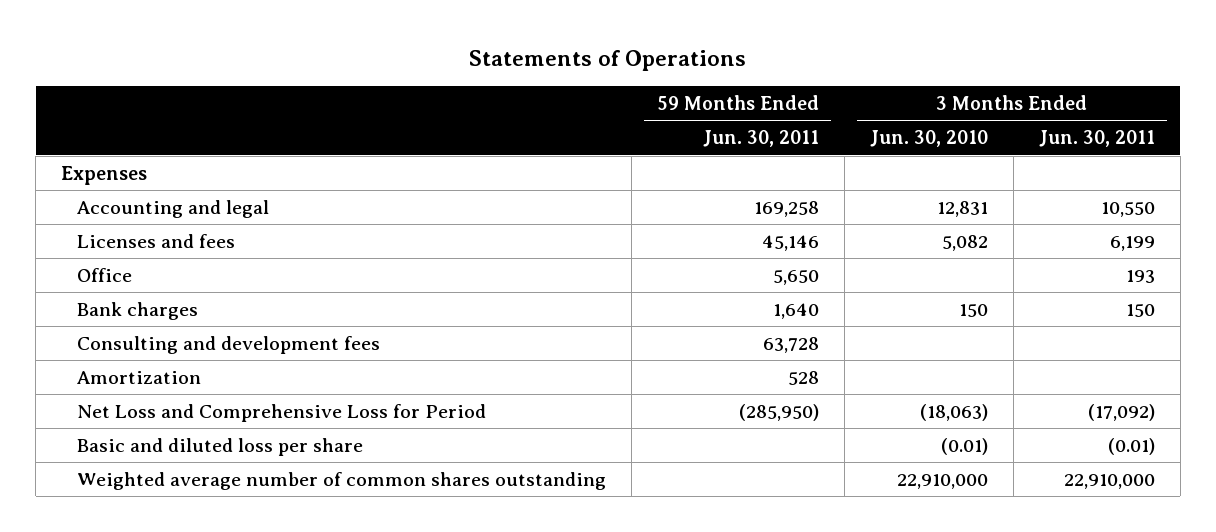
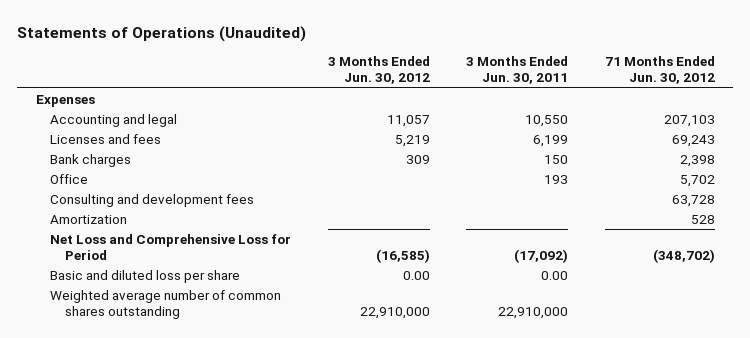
- Statements of Operations
+ Statements of Operations (Unaudited)
- | 59 Months Ended Jun. 30, 2011 | 3 Months Ended Jun. 30, 2010 | 3 Months Ended Jun. 30, 2011
+ | 3 Months Ended Jun. 30, 2012 | 3 Months Ended Jun. 30, 2011 | 71 Months Ended Jun. 30, 2012
moved down: Office | | 193 | 5,702
- Basic and diluted loss per share | | (0.01) | (0.01)
+ Basic and diluted loss per share | 0.00 | 0.00 |

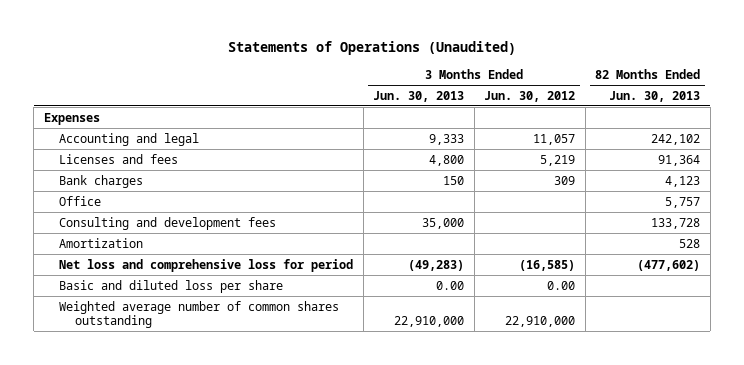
- | 3 Months Ended Jun. 30, 2012 | 3 Months Ended Jun. 30, 2011 | 71 Months Ended Jun. 30, 2012
+ | 3 Months Ended Jun. 30, 2013 | 3 Months Ended Jun. 30, 2012 | 82 Months Ended Jun. 30, 2013
- Net Loss and Comprehensive Loss for Period | (16,585) | (17,092) | (348,702)
+ Net loss and comprehensive loss for period | (49,283) | (16,585) | (477,602)

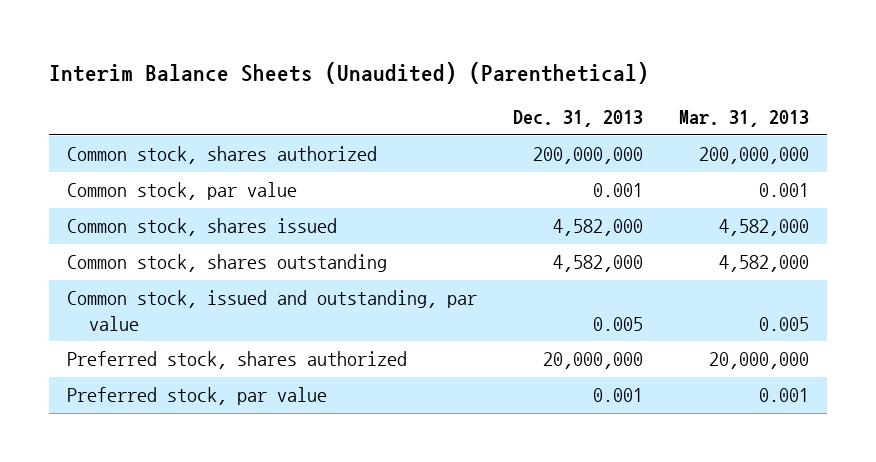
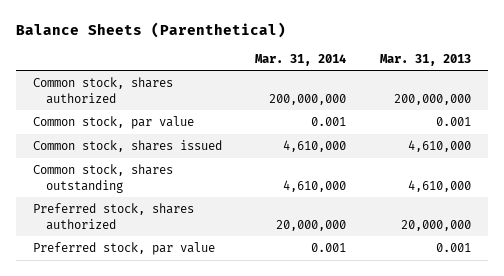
- Interim Balance Sheets (Unaudited) (Parenthetical)
+ Balance Sheets (Parenthetical)
- | Dec. 31, 2013 | Mar. 31, 2013
+ | Mar. 31, 2014 | Mar. 31, 2013
- Common stock, shares issued | 4,582,000 | 4,582,000
- Common stock, shares outstanding | 4,582,000 | 4,582,000
- Common stock, issued and outstanding, par value | 0.005 | 0.005
+ Common stock, shares issued | 4,610,000 | 4,610,000
+ Common stock, shares outstanding | 4,610,000 | 4,610,000

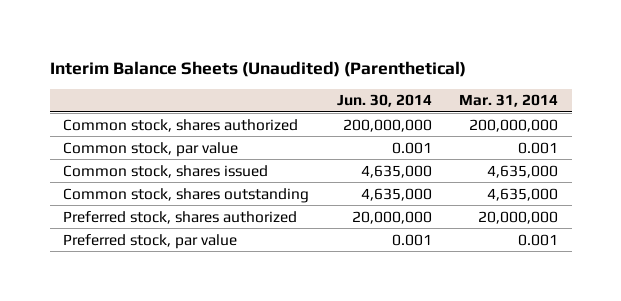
- Balance Sheets (Parenthetical)
+ Interim Balance Sheets (Unaudited) (Parenthetical)
- | Mar. 31, 2014 | Mar. 31, 2013
+ | Jun. 30, 2014 | Mar. 31, 2014
- Common stock, shares issued | 4,610,000 | 4,610,000
- Common stock, shares outstanding | 4,610,000 | 4,610,000
+ Common stock, shares issued | 4,635,000 | 4,635,000
+ Common stock, shares outstanding | 4,635,000 | 4,635,000

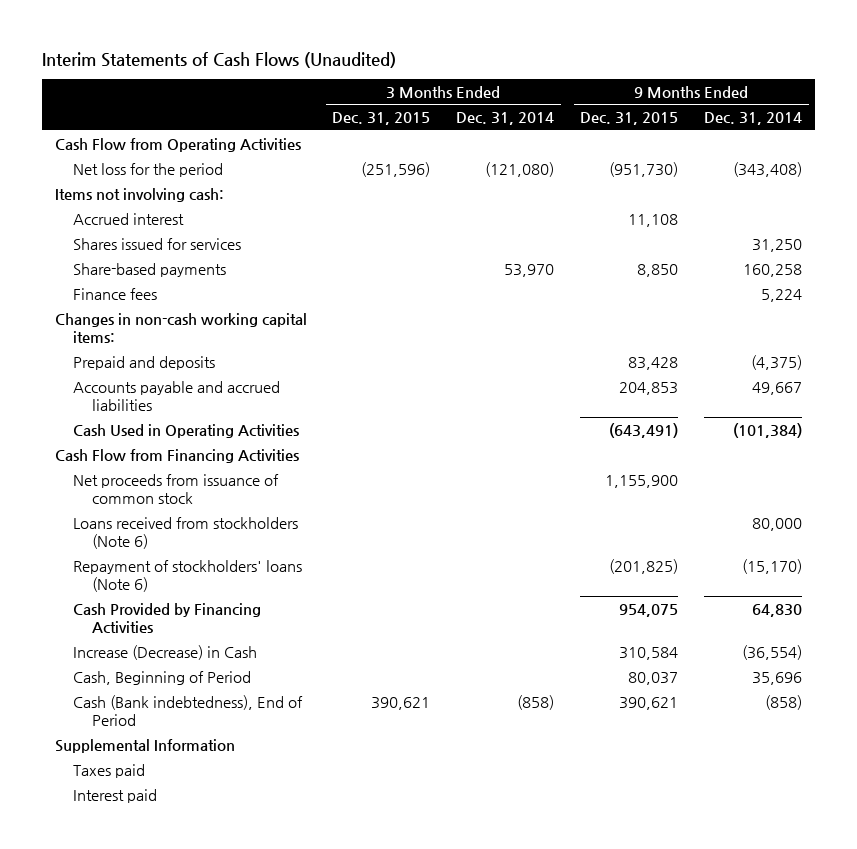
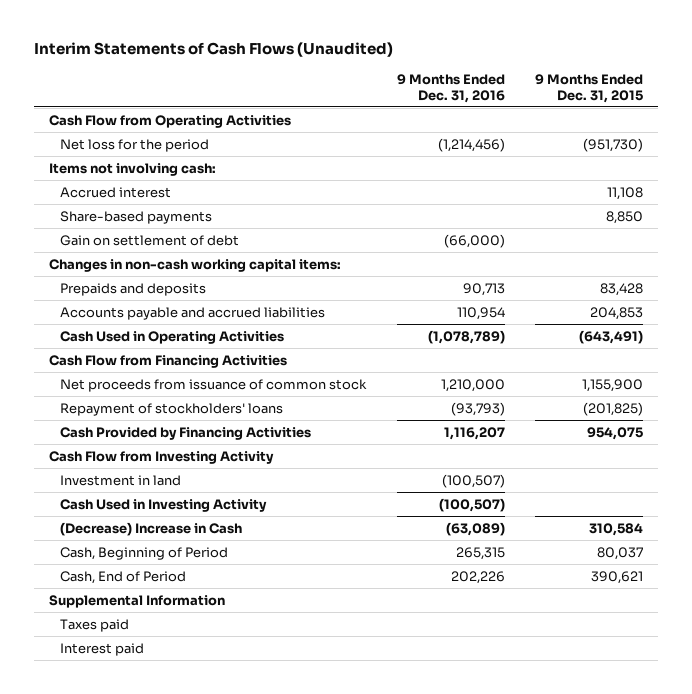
- | 3 Months Ended Dec. 31, 2015 | 3 Months Ended Dec. 31, 2014 | 9 Months Ended Dec. 31, 2015 | 9 Months Ended Dec. 31, 2014
+ | 9 Months Ended Dec. 31, 2016 | 9 Months Ended Dec. 31, 2015
- Shares issued for services | | | | 31,250
- Finance fees | | | | 5,224
+ Gain on settlement of debt | (66,000) |
- Prepaid and deposits | | | 83,428 | (4,375)
+ Prepaids and deposits | 90,713 | 83,428
- Loans received from stockholders (Note 6) | | | | 80,000
- Repayment of stockholders' loans (Note 6) | | | (201,825) | (15,170)
+ Repayment of stockholders' loans | (93,793) | (201,825)
- Increase (Decrease) in Cash | | | 310,584 | (36,554)
+ Cash Flow from Investing Activity
+ Investment in land | (100,507) |
+ Cash Used in Investing Activity | (100,507) |
+ (Decrease) Increase in Cash | (63,089) | 310,584
- Cash (Bank indebtedness), End of Period | 390,621 | (858) | 390,621 | (858)
+ Cash, End of Period | 202,226 | 390,621

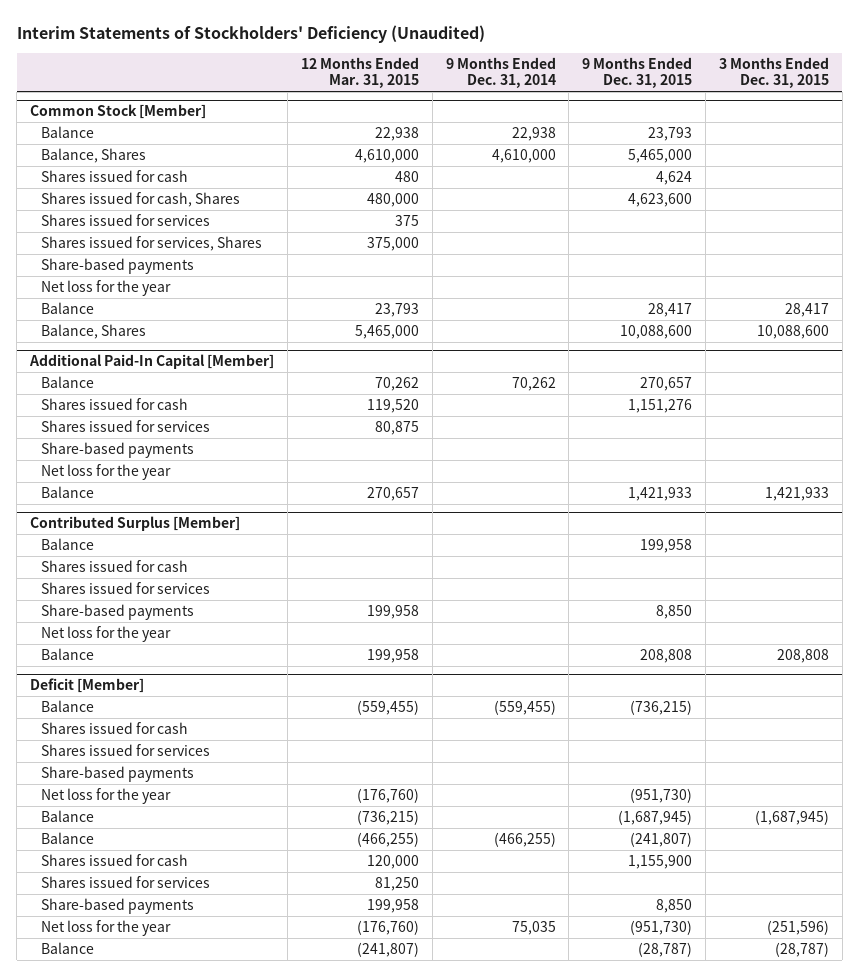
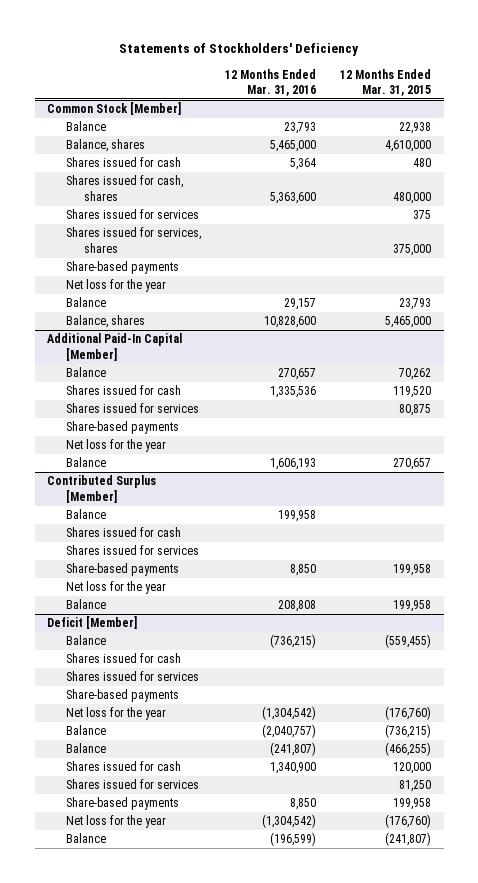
- Interim Statements of Stockholders' Deficiency (Unaudited)
+ Statements of Stockholders' Deficiency
- | 12 Months Ended Mar. 31, 2015 | 9 Months Ended Dec. 31, 2014 | 9 Months Ended Dec. 31, 2015 | 3 Months Ended Dec. 31, 2015
+ | 12 Months Ended Mar. 31, 2016 | 12 Months Ended Mar. 31, 2015
@ Common Stock [Member]
- Balance, Shares | 4,610,000 | 4,610,000 | 5,465,000 |
+ Balance, shares | 5,465,000 | 4,610,000
- Shares issued for cash, Shares | 480,000 | | 4,623,600 |
+ Shares issued for cash, shares | 5,363,600 | 480,000
- Shares issued for services, Shares | 375,000 | | |
+ Shares issued for services, shares | | 375,000
- Balance, Shares | 5,465,000 | | 10,088,600 | 10,088,600
+ Balance, shares | 10,828,600 | 5,465,000

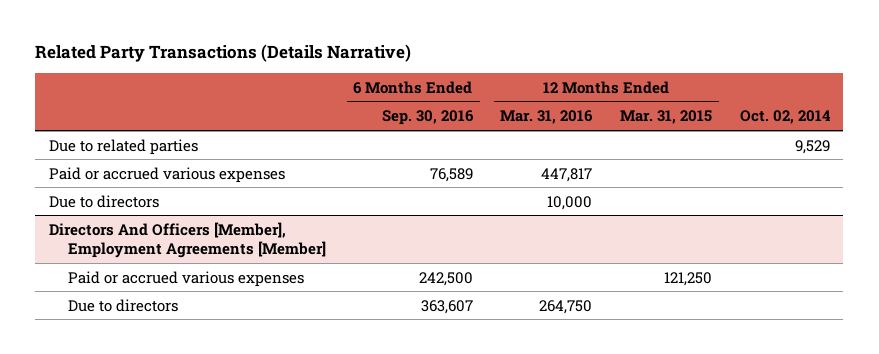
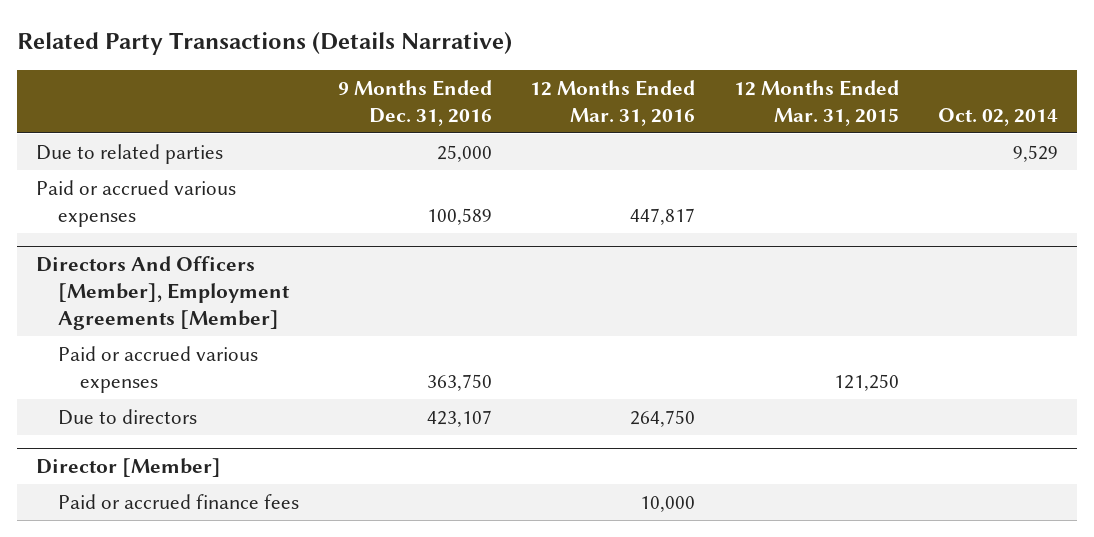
- | 6 Months Ended Sep. 30, 2016 | 12 Months Ended Mar. 31, 2016 | 12 Months Ended Mar. 31, 2015 | Oct. 02, 2014
+ | 9 Months Ended Dec. 31, 2016 | 12 Months Ended Mar. 31, 2016 | 12 Months Ended Mar. 31, 2015 | Oct. 02, 2014
- Due to directors | | 10,000 | |
+ Director [Member]
+ Paid or accrued finance fees | | 10,000 | |

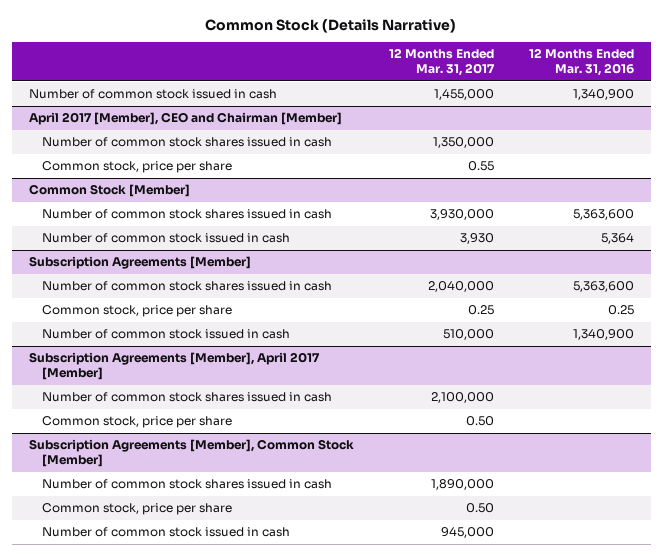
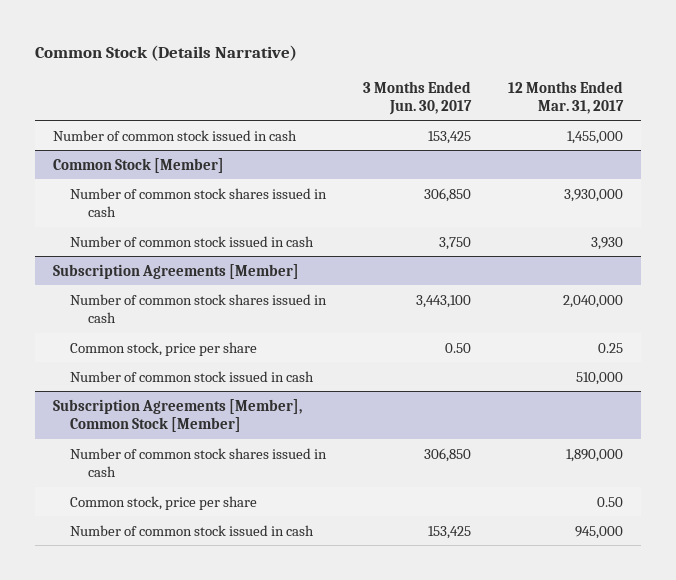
- | 12 Months Ended Mar. 31, 2017 | 12 Months Ended Mar. 31, 2016
+ | 3 Months Ended Jun. 30, 2017 | 12 Months Ended Mar. 31, 2017
- April 2017 [Member], CEO and Chairman [Member]
- Number of common stock shares issued in cash | 1,350,000 |
- Common stock, price per share | 0.55 |
- Subscription Agreements [Member], April 2017 [Member]
- Number of common stock shares issued in cash | 2,100,000 |
- Common stock, price per share | 0.50 |

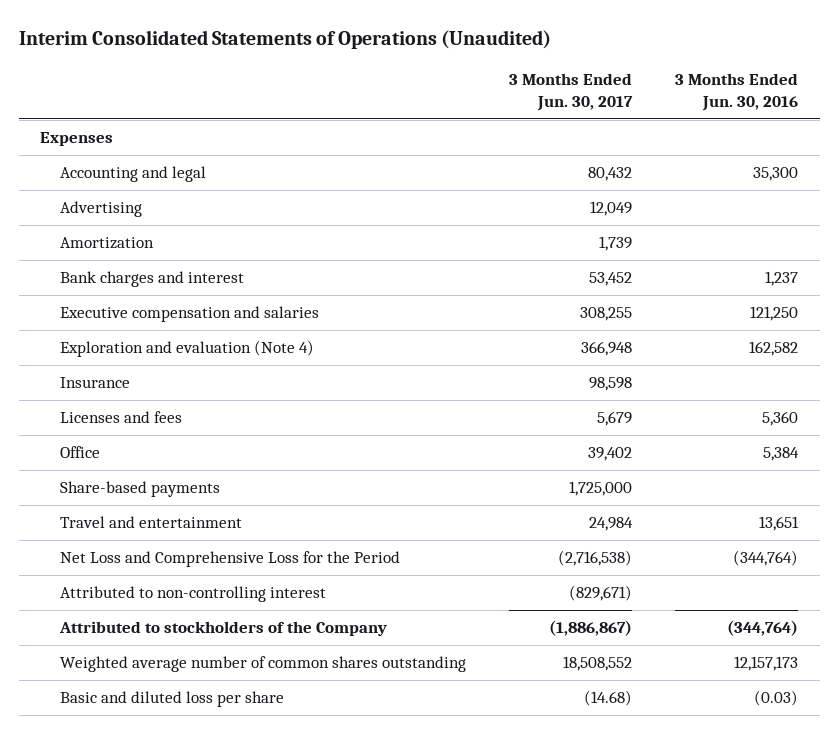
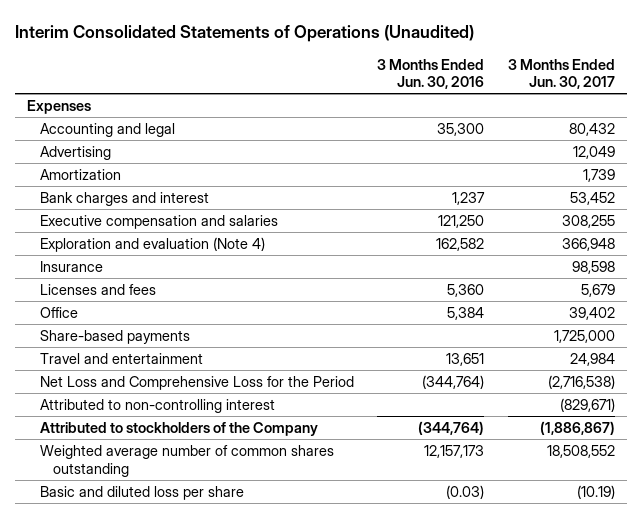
- | 3 Months Ended Jun. 30, 2017 | 3 Months Ended Jun. 30, 2016
+ | 3 Months Ended Jun. 30, 2016 | 3 Months Ended Jun. 30, 2017
- Basic and diluted loss per share | (14.68) | (0.03)
+ Basic and diluted loss per share | (0.03) | (10.19)

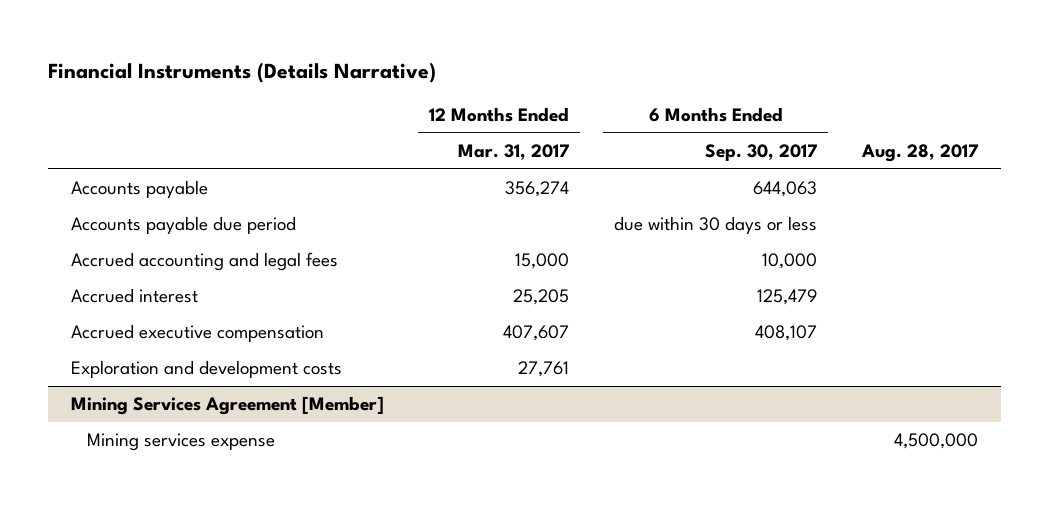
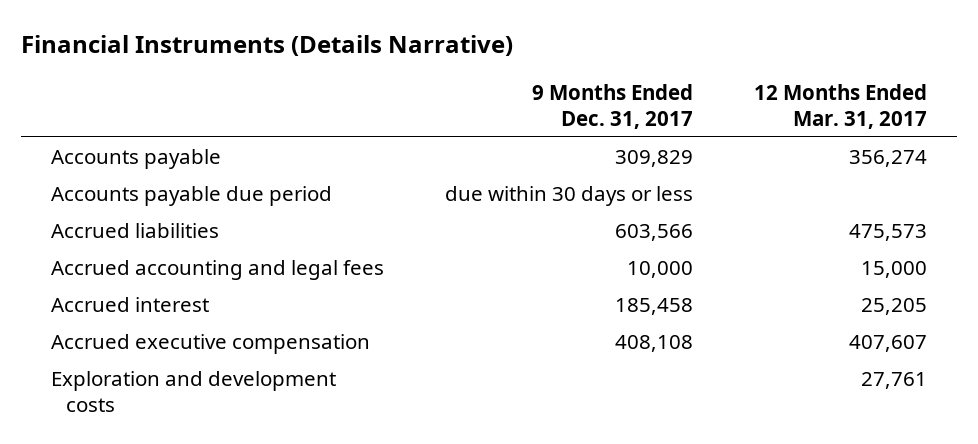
- | 12 Months Ended Mar. 31, 2017 | 6 Months Ended Sep. 30, 2017 | Aug. 28, 2017
+ | 9 Months Ended Dec. 31, 2017 | 12 Months Ended Mar. 31, 2017
+ Accrued liabilities | 603,566 | 475,573
- Mining Services Agreement [Member]
- Mining services expense | | | 4,500,000

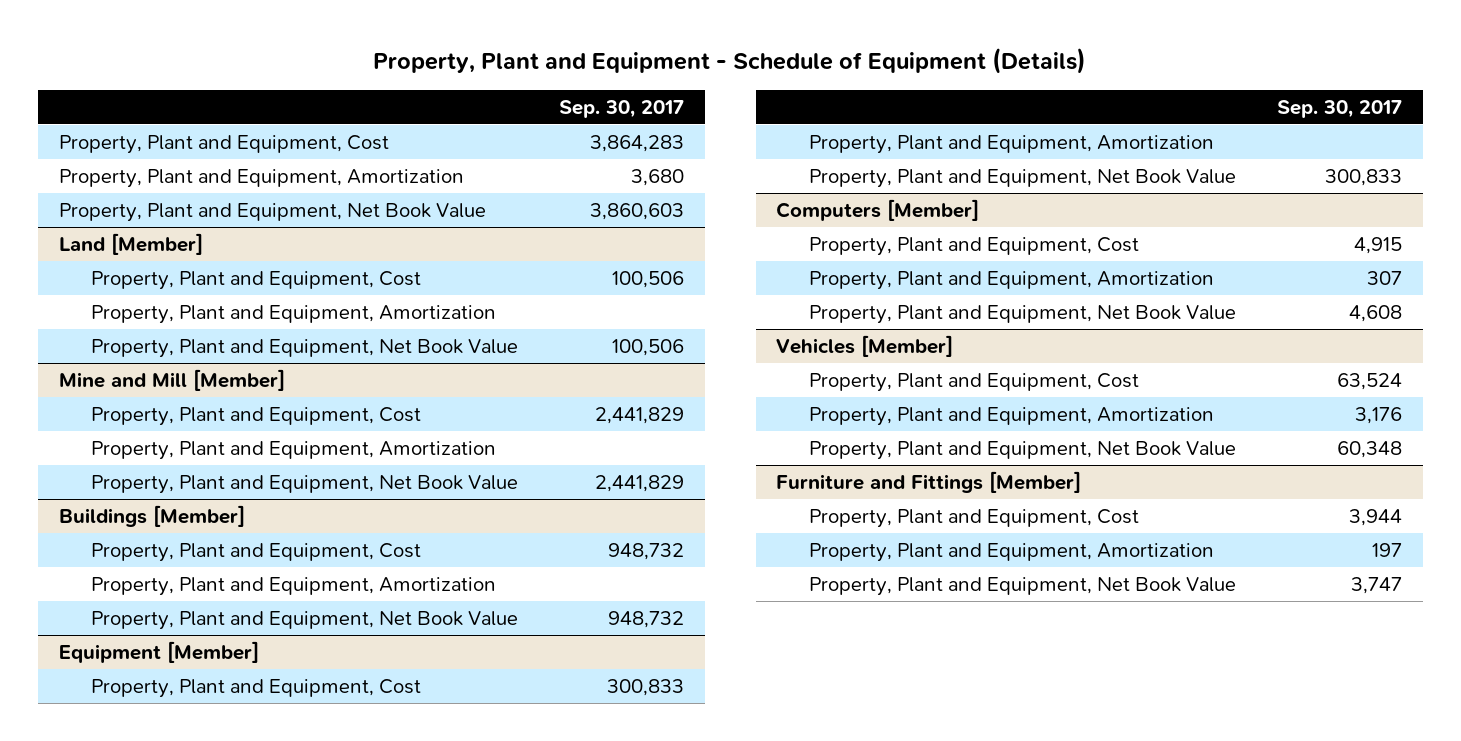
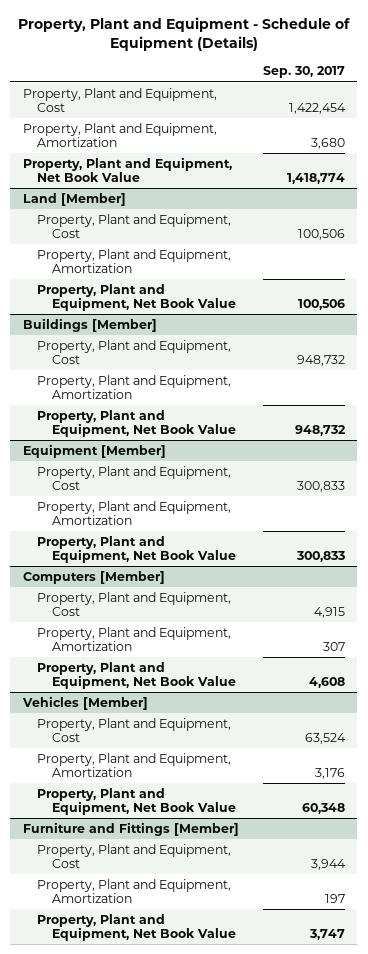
- Property, Plant and Equipment, Cost | 3,864,283
+ Property, Plant and Equipment, Cost | 1,422,454
- Property, Plant and Equipment, Net Book Value | 3,860,603
+ Property, Plant and Equipment, Net Book Value | 1,418,774
- Mine and Mill [Member]
- Property, Plant and Equipment, Cost | 2,441,829
- Property, Plant and Equipment, Amortization
- Property, Plant and Equipment, Net Book Value | 2,441,829

